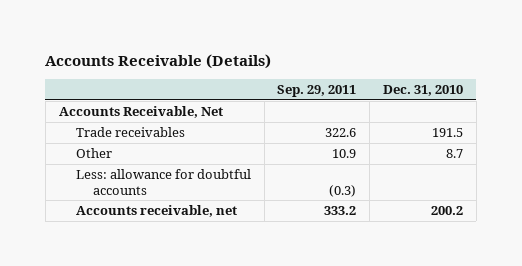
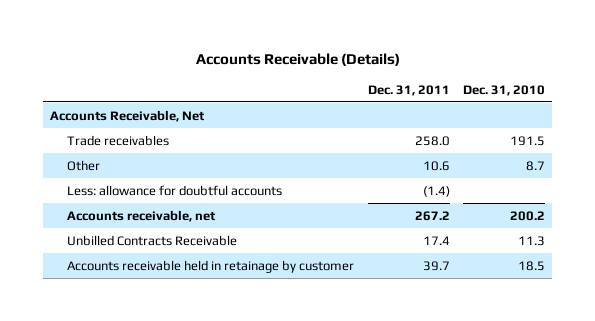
- | Sep. 29, 2011 | Dec. 31, 2010
+ | Dec. 31, 2011 | Dec. 31, 2010
+ Unbilled Contracts Receivable | 17.4 | 11.3
+ Accounts receivable held in retainage by customer | 39.7 | 18.5

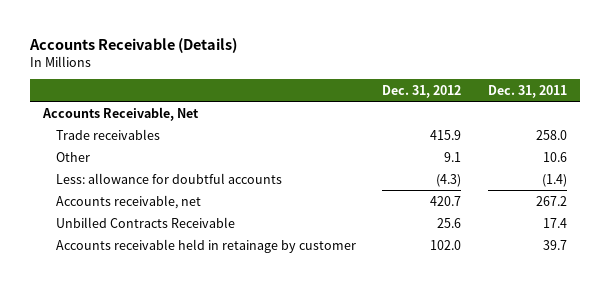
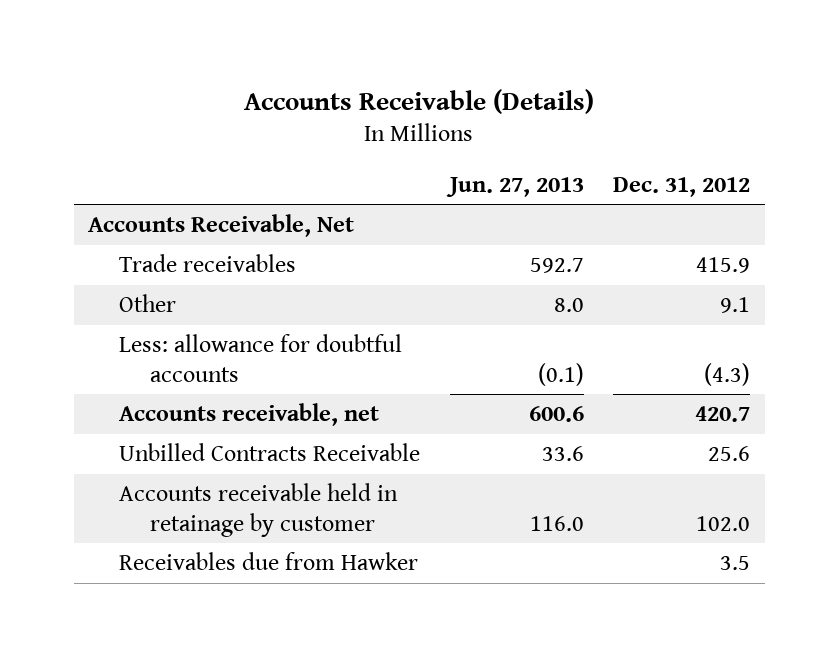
- | Dec. 31, 2012 | Dec. 31, 2011
+ | Jun. 27, 2013 | Dec. 31, 2012
+ Receivables due from Hawker | | 3.5

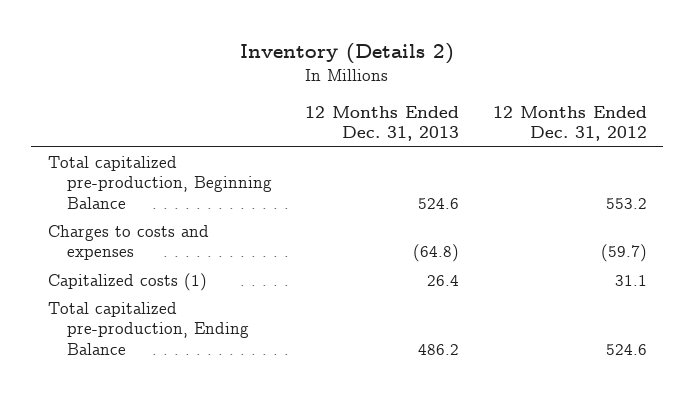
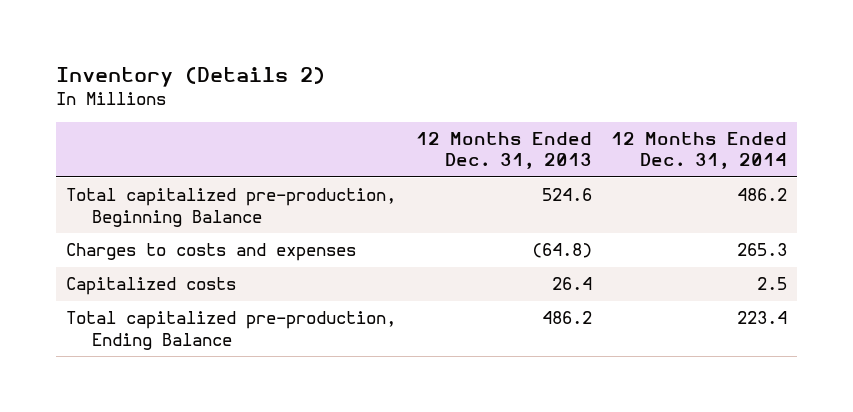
- | 12 Months Ended Dec. 31, 2013 | 12 Months Ended Dec. 31, 2012
+ | 12 Months Ended Dec. 31, 2013 | 12 Months Ended Dec. 31, 2014
- Capitalized costs (1) | 26.4 | 31.1
+ Capitalized costs | 26.4 | 2.5

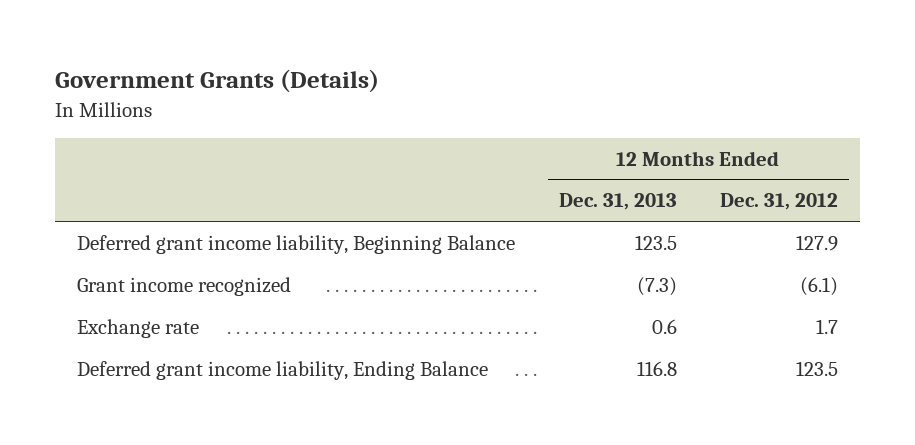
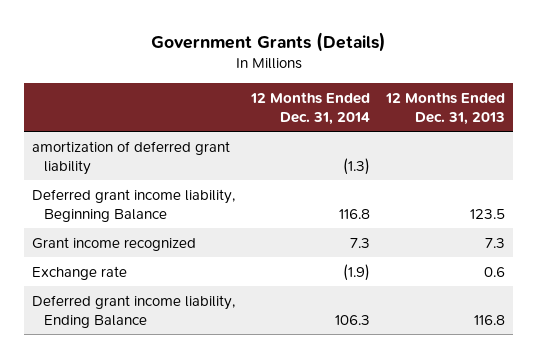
- | 12 Months Ended Dec. 31, 2013 | 12 Months Ended Dec. 31, 2012
+ | 12 Months Ended Dec. 31, 2014 | 12 Months Ended Dec. 31, 2013
+ amortization of deferred grant liability | (1.3) |
- Grant income recognized | (7.3) | (6.1)
+ Grant income recognized | 7.3 | 7.3

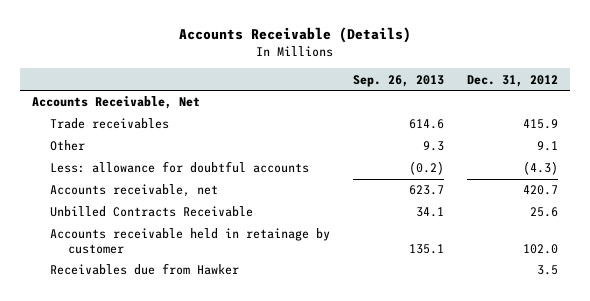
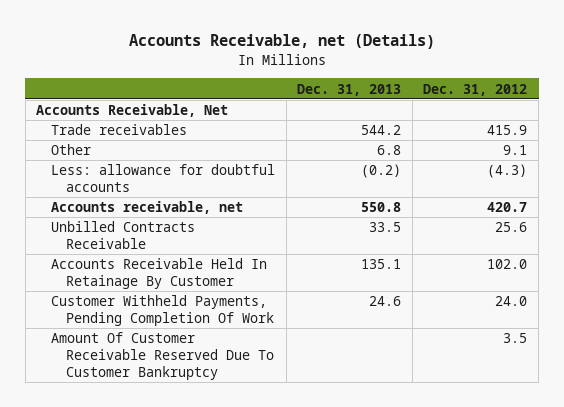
- Accounts Receivable (Details)
+ Accounts Receivable, net (Details)
- | Sep. 26, 2013 | Dec. 31, 2012
+ | Dec. 31, 2013 | Dec. 31, 2012
- Accounts receivable held in retainage by customer | 135.1 | 102.0
- Receivables due from Hawker | | 3.5
+ Accounts Receivable Held In Retainage By Customer | 135.1 | 102.0
+ Customer Withheld Payments, Pending Completion Of Work | 24.6 | 24.0
+ Amount Of Customer Receivable Reserved Due To Customer Bankruptcy | | 3.5

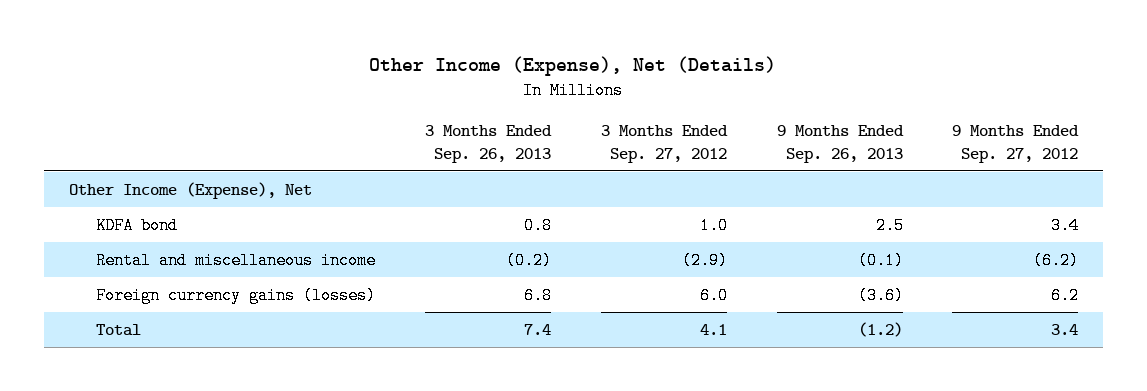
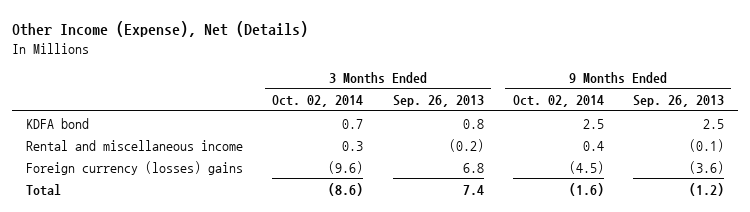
- | 3 Months Ended Sep. 26, 2013 | 3 Months Ended Sep. 27, 2012 | 9 Months Ended Sep. 26, 2013 | 9 Months Ended Sep. 27, 2012
+ | 3 Months Ended Oct. 02, 2014 | 3 Months Ended Sep. 26, 2013 | 9 Months Ended Oct. 02, 2014 | 9 Months Ended Sep. 26, 2013
- Other Income (Expense), Net
- Foreign currency gains (losses) | 6.8 | 6.0 | (3.6) | 6.2
+ Foreign currency (losses) gains | (9.6) | 6.8 | (4.5) | (3.6)

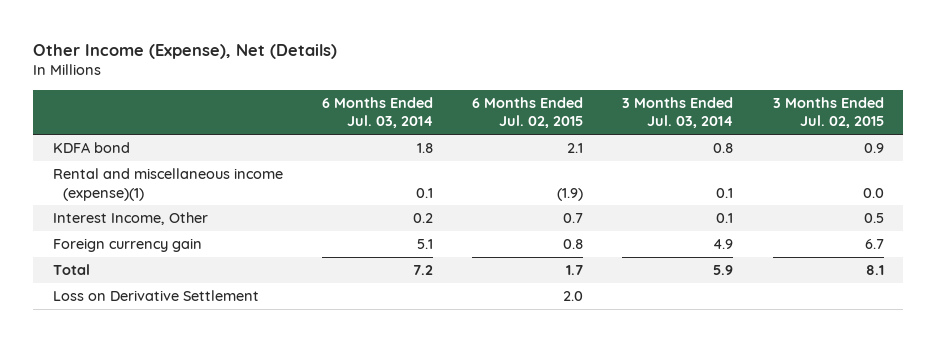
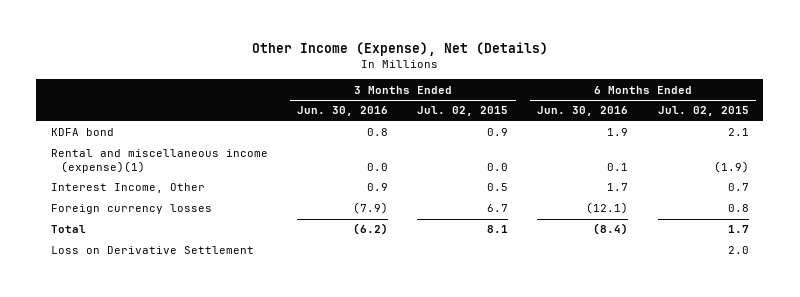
- | 6 Months Ended Jul. 03, 2014 | 6 Months Ended Jul. 02, 2015 | 3 Months Ended Jul. 03, 2014 | 3 Months Ended Jul. 02, 2015
+ | 3 Months Ended Jun. 30, 2016 | 3 Months Ended Jul. 02, 2015 | 6 Months Ended Jun. 30, 2016 | 6 Months Ended Jul. 02, 2015
- Foreign currency gain | 5.1 | 0.8 | 4.9 | 6.7
+ Foreign currency losses | (7.9) | 6.7 | (12.1) | 0.8

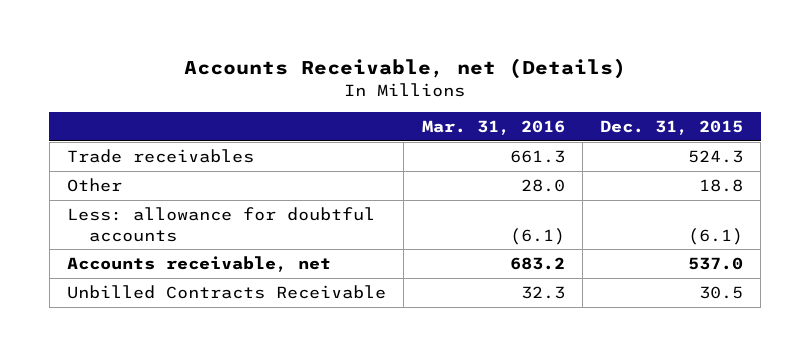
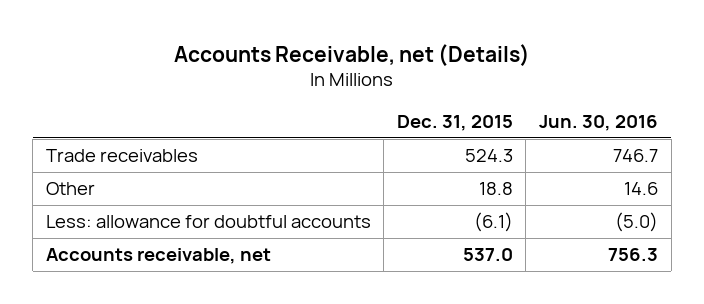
- | Mar. 31, 2016 | Dec. 31, 2015
+ | Dec. 31, 2015 | Jun. 30, 2016
- Unbilled Contracts Receivable | 32.3 | 30.5

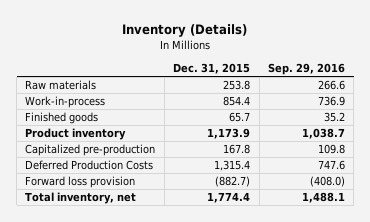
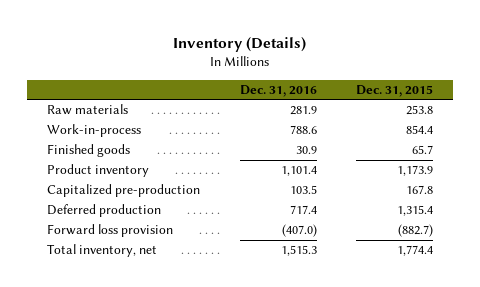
- | Dec. 31, 2015 | Sep. 29, 2016
+ | Dec. 31, 2016 | Dec. 31, 2015
- Deferred Production Costs | 1,315.4 | 747.6
+ Deferred production | 717.4 | 1,315.4

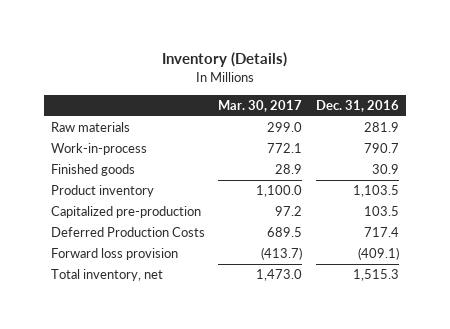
- | Dec. 31, 2016 | Dec. 31, 2015
+ | Mar. 30, 2017 | Dec. 31, 2016
- Work-in-process | 788.6 | 854.4
+ Work-in-process | 772.1 | 790.7
- Product inventory | 1,101.4 | 1,173.9
+ Product inventory | 1,100.0 | 1,103.5
- Deferred production | 717.4 | 1,315.4
- Forward loss provision | (407.0) | (882.7)
+ Deferred Production Costs | 689.5 | 717.4
+ Forward loss provision | (413.7) | (409.1)

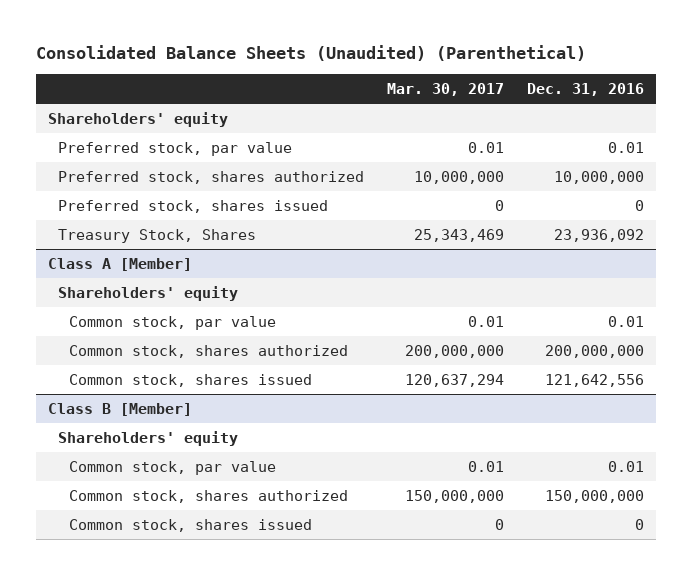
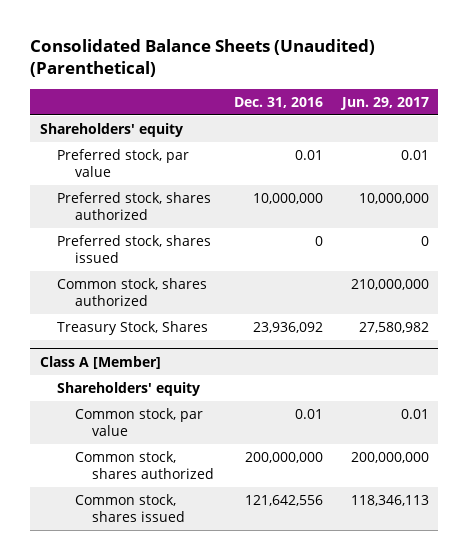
- | Mar. 30, 2017 | Dec. 31, 2016
+ | Dec. 31, 2016 | Jun. 29, 2017
+ Common stock, shares authorized | | 210,000,000
- Class B [Member]
- Shareholders' equity
- Common stock, par value | 0.01 | 0.01
- Common stock, shares authorized | 150,000,000 | 150,000,000
- Common stock, shares issued | 0 | 0

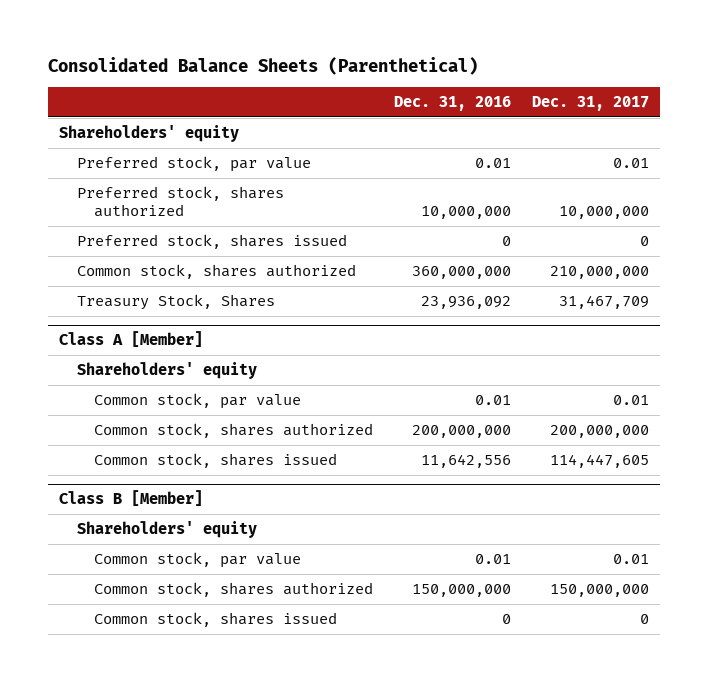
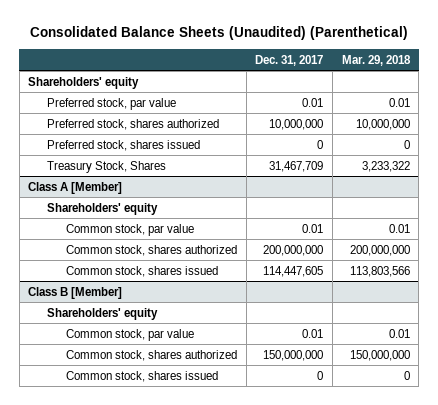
- Consolidated Balance Sheets (Parenthetical)
+ Consolidated Balance Sheets (Unaudited) (Parenthetical)
- | Dec. 31, 2016 | Dec. 31, 2017
+ | Dec. 31, 2017 | Mar. 29, 2018
- Common stock, shares authorized | 360,000,000 | 210,000,000

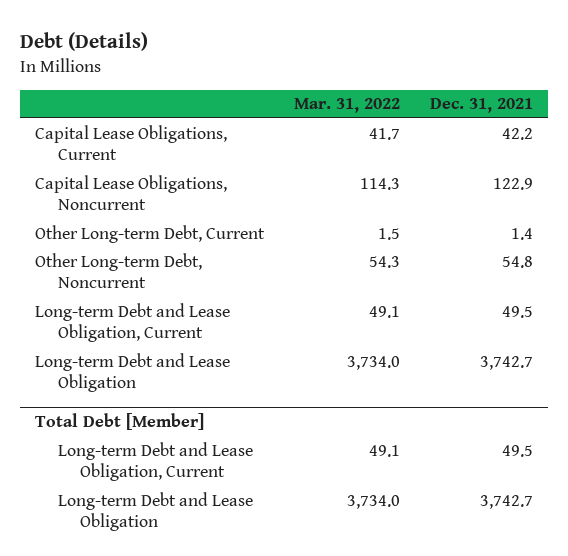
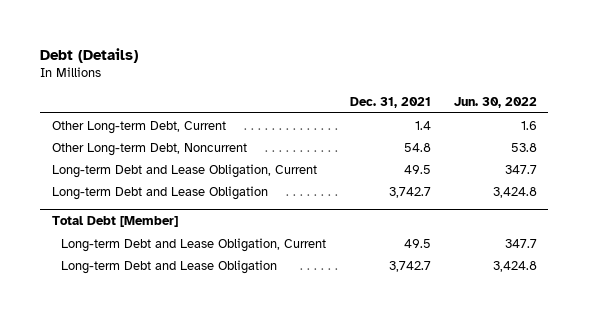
- | Mar. 31, 2022 | Dec. 31, 2021
+ | Dec. 31, 2021 | Jun. 30, 2022
- Capital Lease Obligations, Current | 41.7 | 42.2
- Capital Lease Obligations, Noncurrent | 114.3 | 122.9

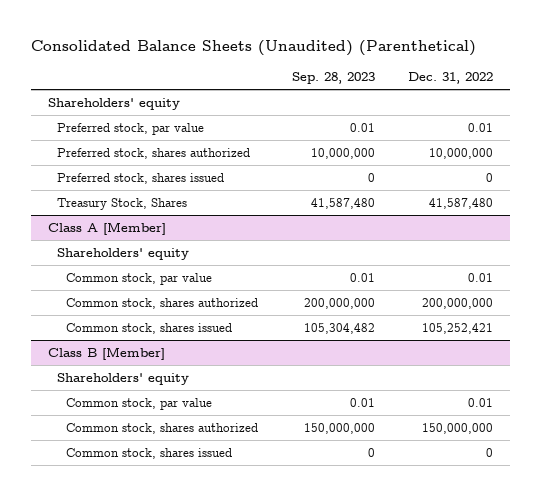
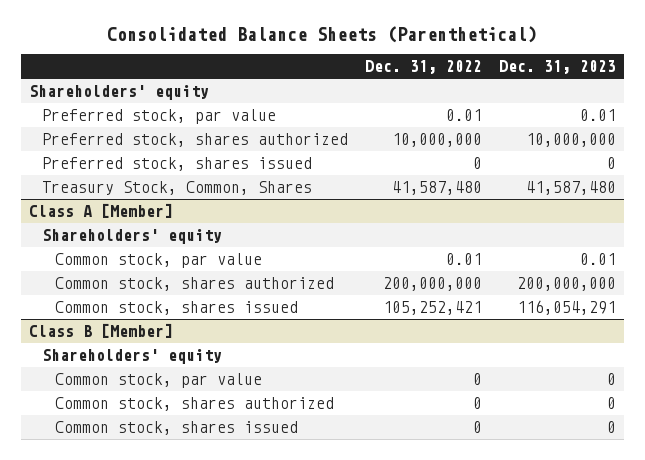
- Consolidated Balance Sheets (Unaudited) (Parenthetical)
+ Consolidated Balance Sheets (Parenthetical)
- | Sep. 28, 2023 | Dec. 31, 2022
+ | Dec. 31, 2022 | Dec. 31, 2023
- Treasury Stock, Shares | 41,587,480 | 41,587,480
+ Treasury Stock, Common, Shares | 41,587,480 | 41,587,480
@ Class B [Member]
- Common stock, par value | 0.01 | 0.01
- Common stock, shares authorized | 150,000,000 | 150,000,000
+ Common stock, par value | 0 | 0
+ Common stock, shares authorized | 0 | 0

